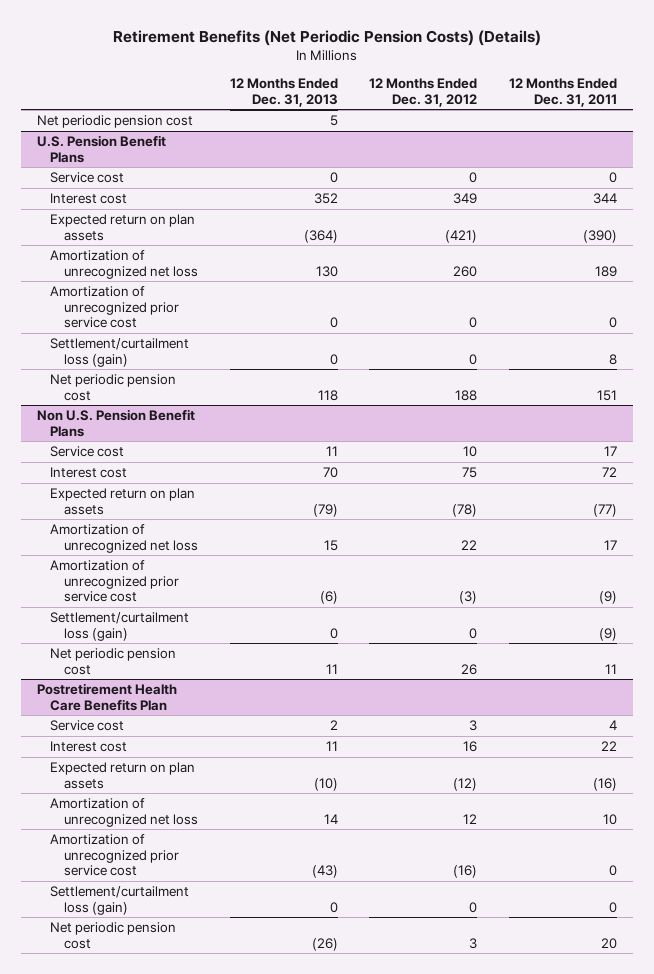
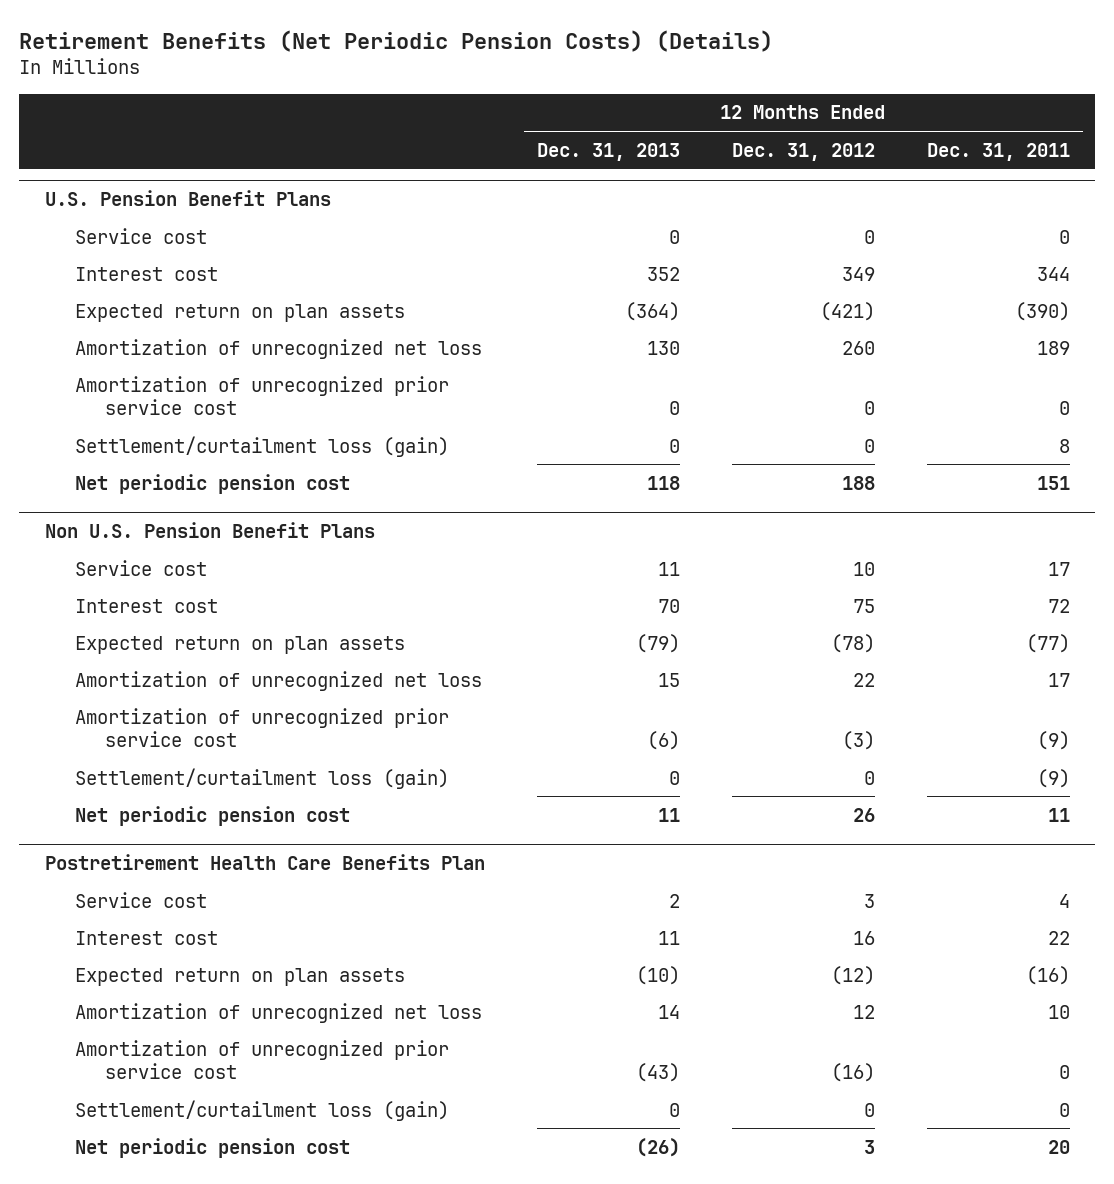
- Net periodic pension cost | 5 | |

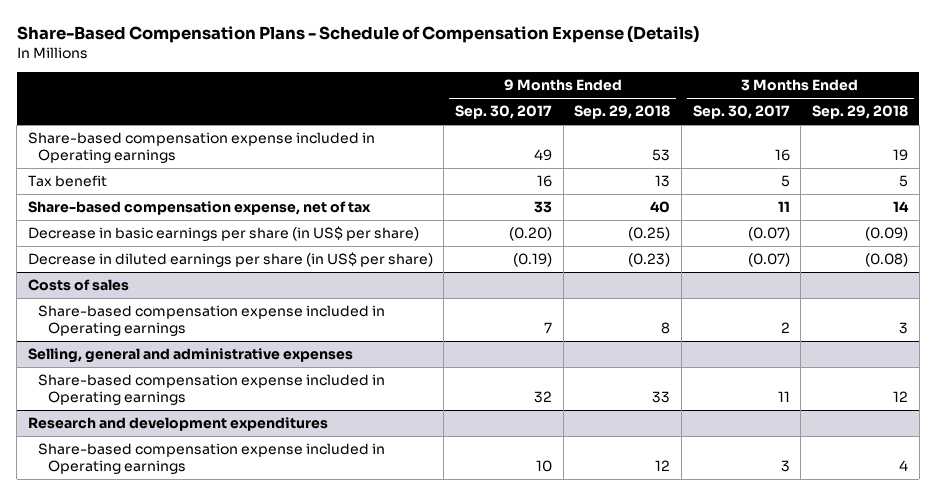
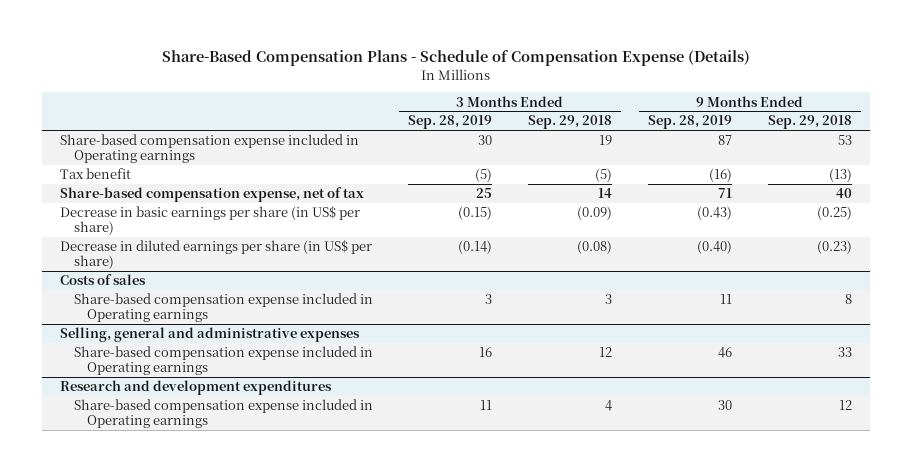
- | 9 Months Ended Sep. 30, 2017 | 9 Months Ended Sep. 29, 2018 | 3 Months Ended Sep. 30, 2017 | 3 Months Ended Sep. 29, 2018
+ | 3 Months Ended Sep. 28, 2019 | 3 Months Ended Sep. 29, 2018 | 9 Months Ended Sep. 28, 2019 | 9 Months Ended Sep. 29, 2018
- Tax benefit | 16 | 13 | 5 | 5
+ Tax benefit | (5) | (5) | (16) | (13)

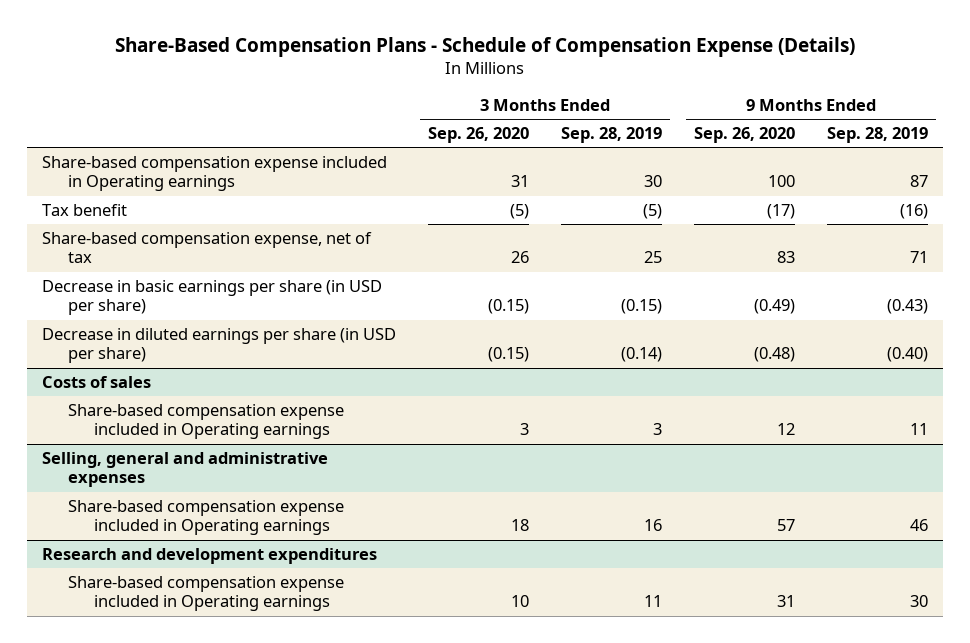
- | 3 Months Ended Sep. 28, 2019 | 3 Months Ended Sep. 29, 2018 | 9 Months Ended Sep. 28, 2019 | 9 Months Ended Sep. 29, 2018
+ | 3 Months Ended Sep. 26, 2020 | 3 Months Ended Sep. 28, 2019 | 9 Months Ended Sep. 26, 2020 | 9 Months Ended Sep. 28, 2019
- Decrease in basic earnings per share (in US$ per share) | (0.15) | (0.09) | (0.43) | (0.25)
- Decrease in diluted earnings per share (in US$ per share) | (0.14) | (0.08) | (0.40) | (0.23)
+ Decrease in basic earnings per share (in USD per share) | (0.15) | (0.15) | (0.49) | (0.43)
+ Decrease in diluted earnings per share (in USD per share) | (0.15) | (0.14) | (0.48) | (0.40)

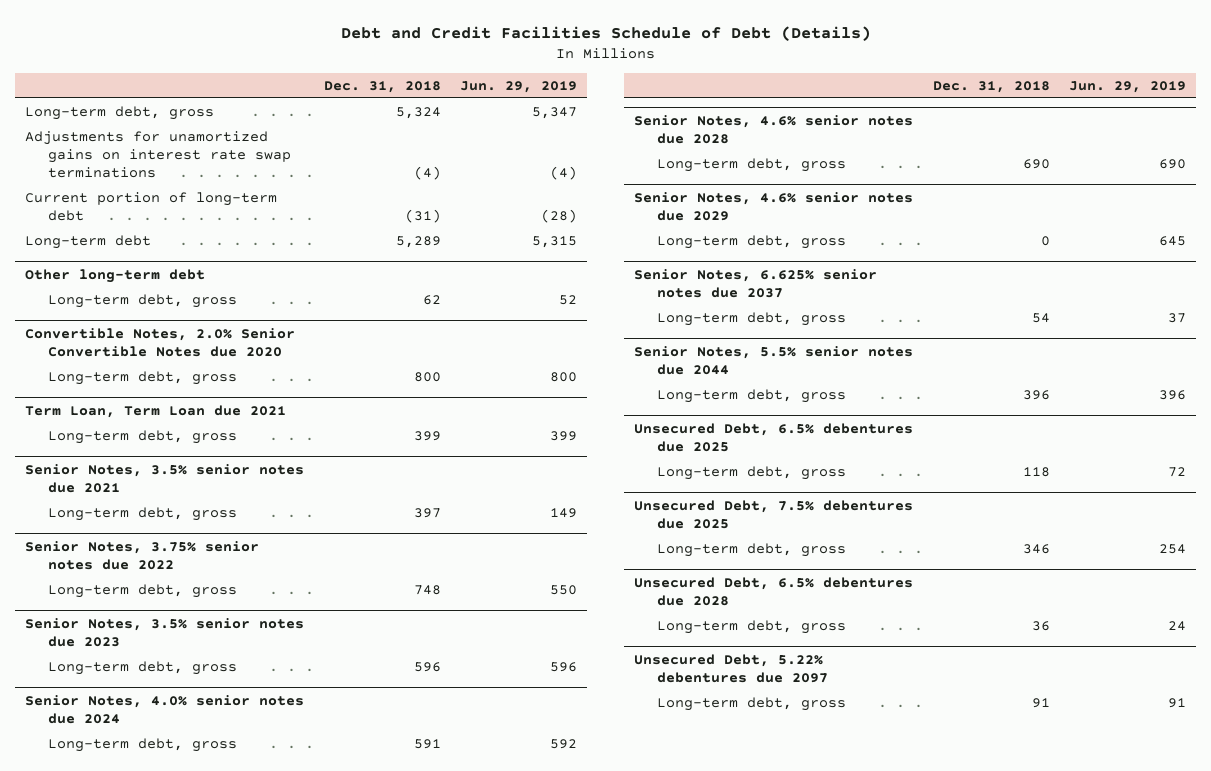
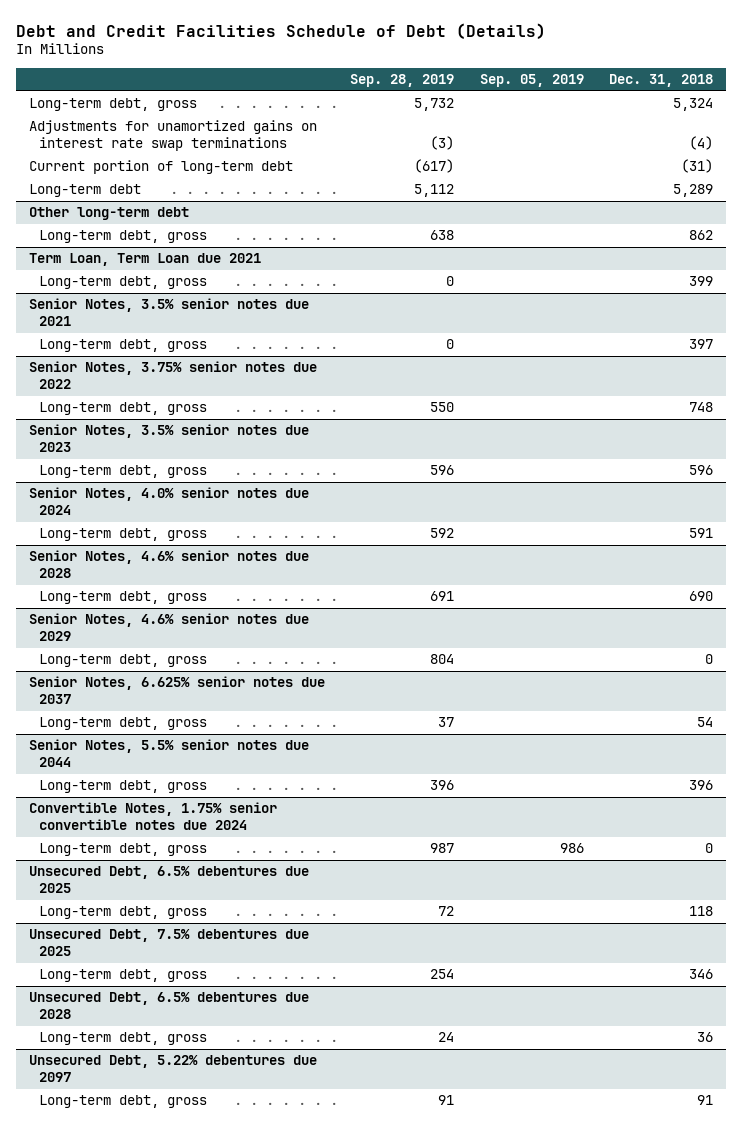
- | Dec. 31, 2018 | Jun. 29, 2019
+ | Sep. 28, 2019 | Sep. 05, 2019 | Dec. 31, 2018
@ Other long-term debt
- Long-term debt, gross | 62 | 52
- Convertible Notes, 2.0% Senior Convertible Notes due 2020
- Long-term debt, gross | 800 | 800
@ Other long-term debt
+ Long-term debt, gross | 638 | | 862
+ Convertible Notes, 1.75% senior convertible notes due 2024
+ Long-term debt, gross | 987 | 986 | 0

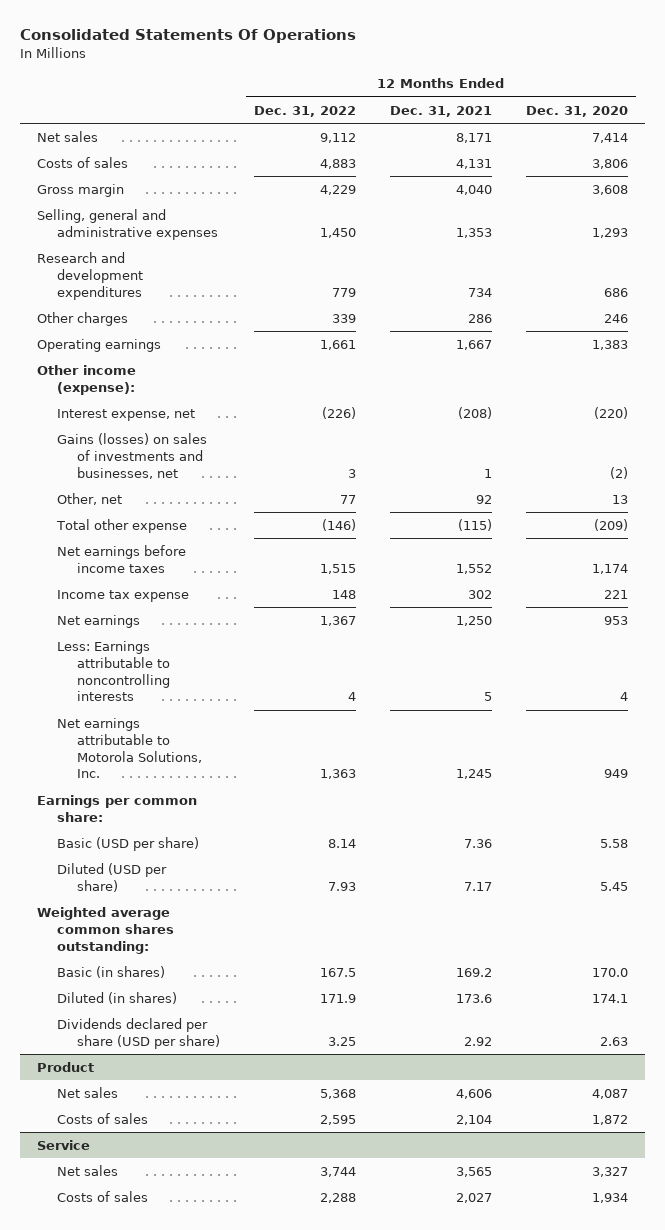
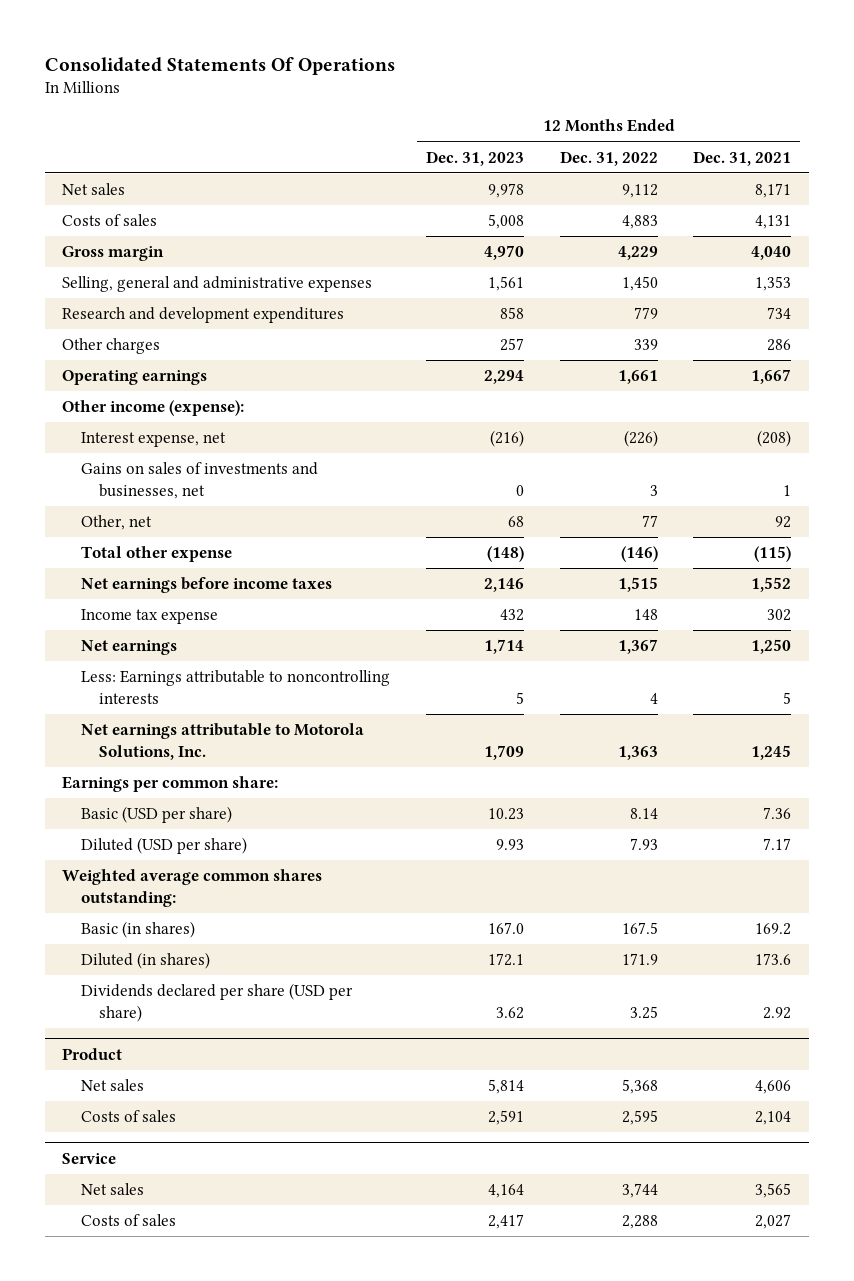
- | 12 Months Ended Dec. 31, 2022 | 12 Months Ended Dec. 31, 2021 | 12 Months Ended Dec. 31, 2020
+ | 12 Months Ended Dec. 31, 2023 | 12 Months Ended Dec. 31, 2022 | 12 Months Ended Dec. 31, 2021
- Gains (losses) on sales of investments and businesses, net | 3 | 1 | (2)
+ Gains on sales of investments and businesses, net | 0 | 3 | 1

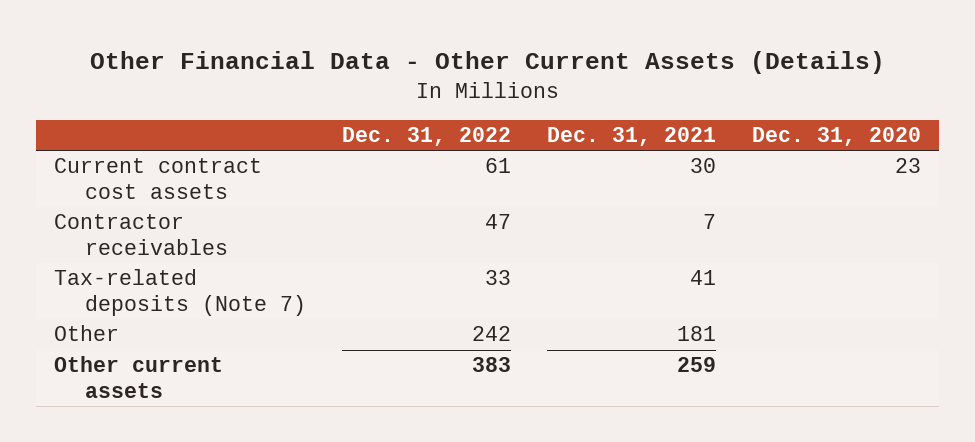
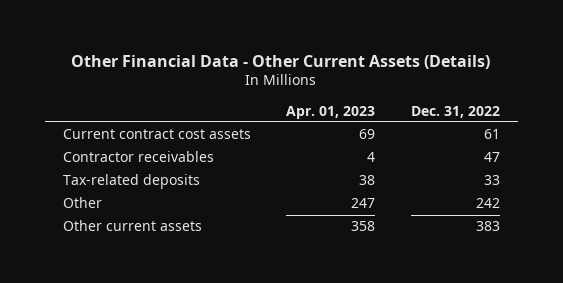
- | Dec. 31, 2022 | Dec. 31, 2021 | Dec. 31, 2020
+ | Apr. 01, 2023 | Dec. 31, 2022
- Tax-related deposits (Note 7) | 33 | 41 |
+ Tax-related deposits | 38 | 33

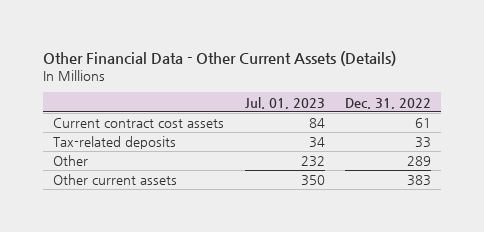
- | Apr. 01, 2023 | Dec. 31, 2022
+ | Jul. 01, 2023 | Dec. 31, 2022
- Contractor receivables | 4 | 47
- Other | 247 | 242
+ Other | 232 | 289

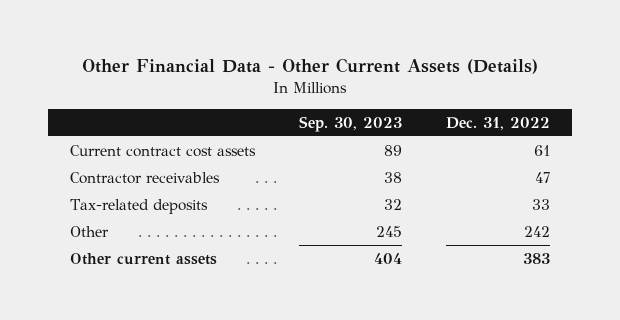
- | Jul. 01, 2023 | Dec. 31, 2022
+ | Sep. 30, 2023 | Dec. 31, 2022
+ Contractor receivables | 38 | 47
- Other | 232 | 289
+ Other | 245 | 242

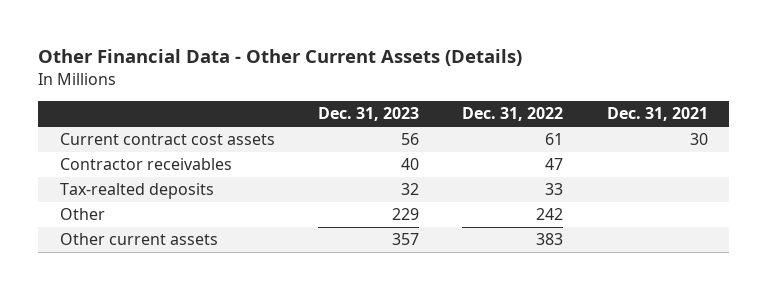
- | Sep. 30, 2023 | Dec. 31, 2022
+ | Dec. 31, 2023 | Dec. 31, 2022 | Dec. 31, 2021
- Tax-related deposits | 32 | 33
+ Tax-realted deposits | 32 | 33 |

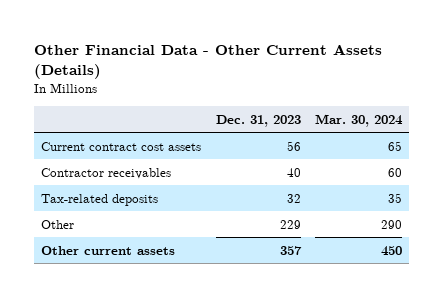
- | Dec. 31, 2023 | Dec. 31, 2022 | Dec. 31, 2021
+ | Dec. 31, 2023 | Mar. 30, 2024
- Tax-realted deposits | 32 | 33 |
+ Tax-related deposits | 32 | 35

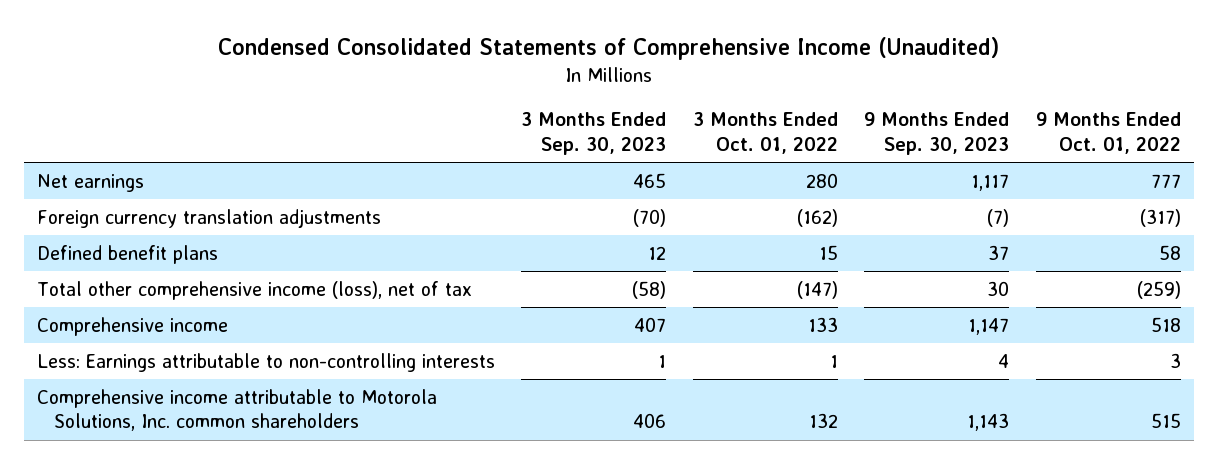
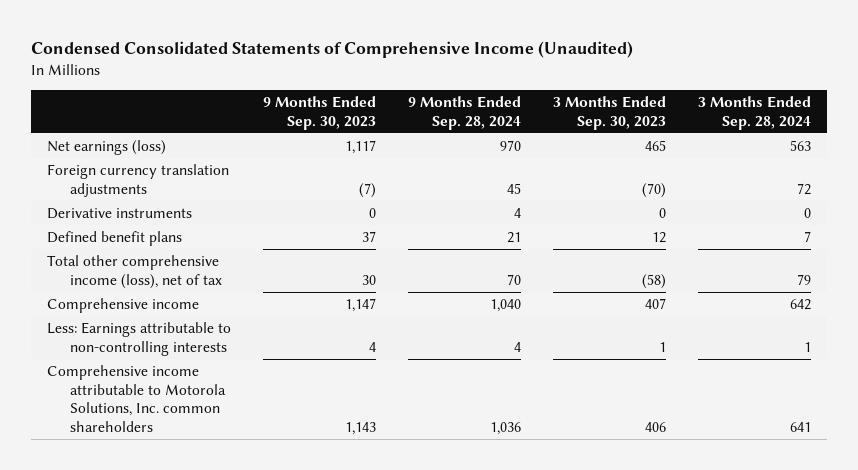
- | 3 Months Ended Sep. 30, 2023 | 3 Months Ended Oct. 01, 2022 | 9 Months Ended Sep. 30, 2023 | 9 Months Ended Oct. 01, 2022
+ | 9 Months Ended Sep. 30, 2023 | 9 Months Ended Sep. 28, 2024 | 3 Months Ended Sep. 30, 2023 | 3 Months Ended Sep. 28, 2024
- Net earnings | 465 | 280 | 1,117 | 777
+ Net earnings (loss) | 1,117 | 970 | 465 | 563
+ Derivative instruments | 0 | 4 | 0 | 0

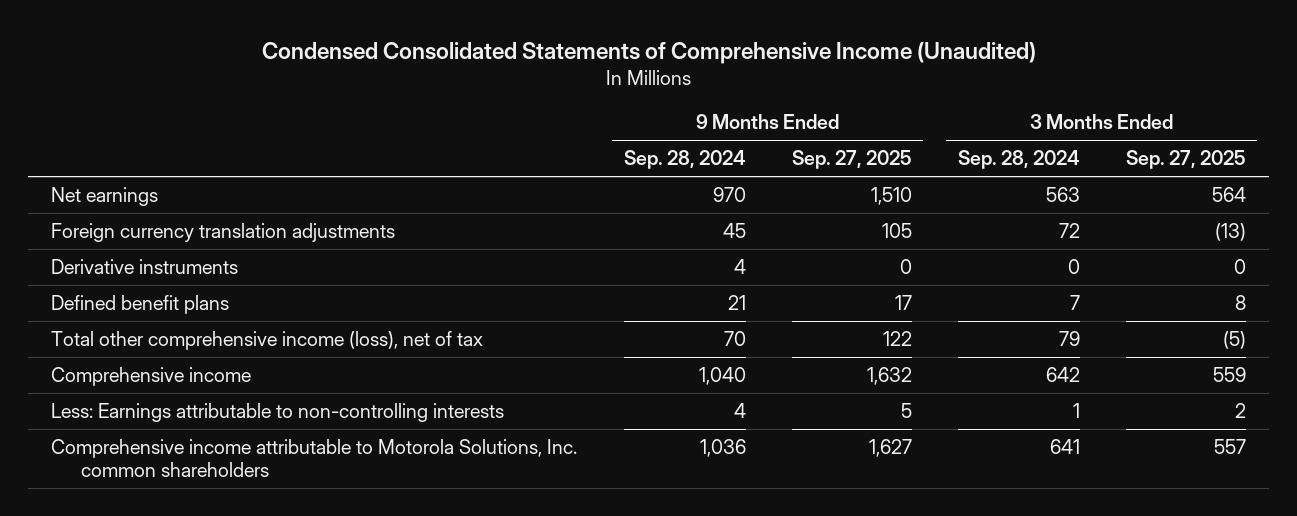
- | 9 Months Ended Sep. 30, 2023 | 9 Months Ended Sep. 28, 2024 | 3 Months Ended Sep. 30, 2023 | 3 Months Ended Sep. 28, 2024
+ | 9 Months Ended Sep. 28, 2024 | 9 Months Ended Sep. 27, 2025 | 3 Months Ended Sep. 28, 2024 | 3 Months Ended Sep. 27, 2025
- Net earnings (loss) | 1,117 | 970 | 465 | 563
+ Net earnings | 970 | 1,510 | 563 | 564

